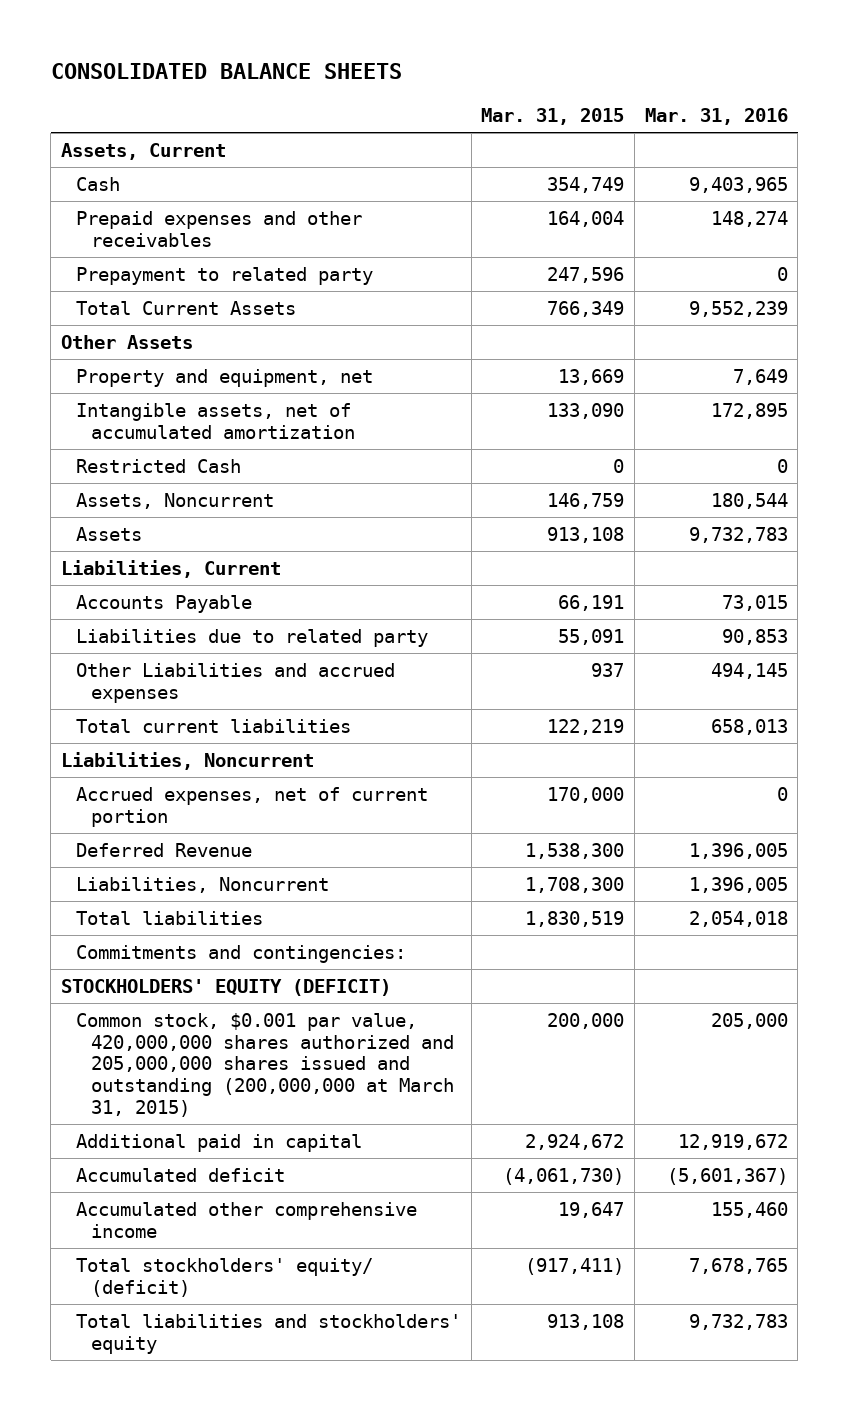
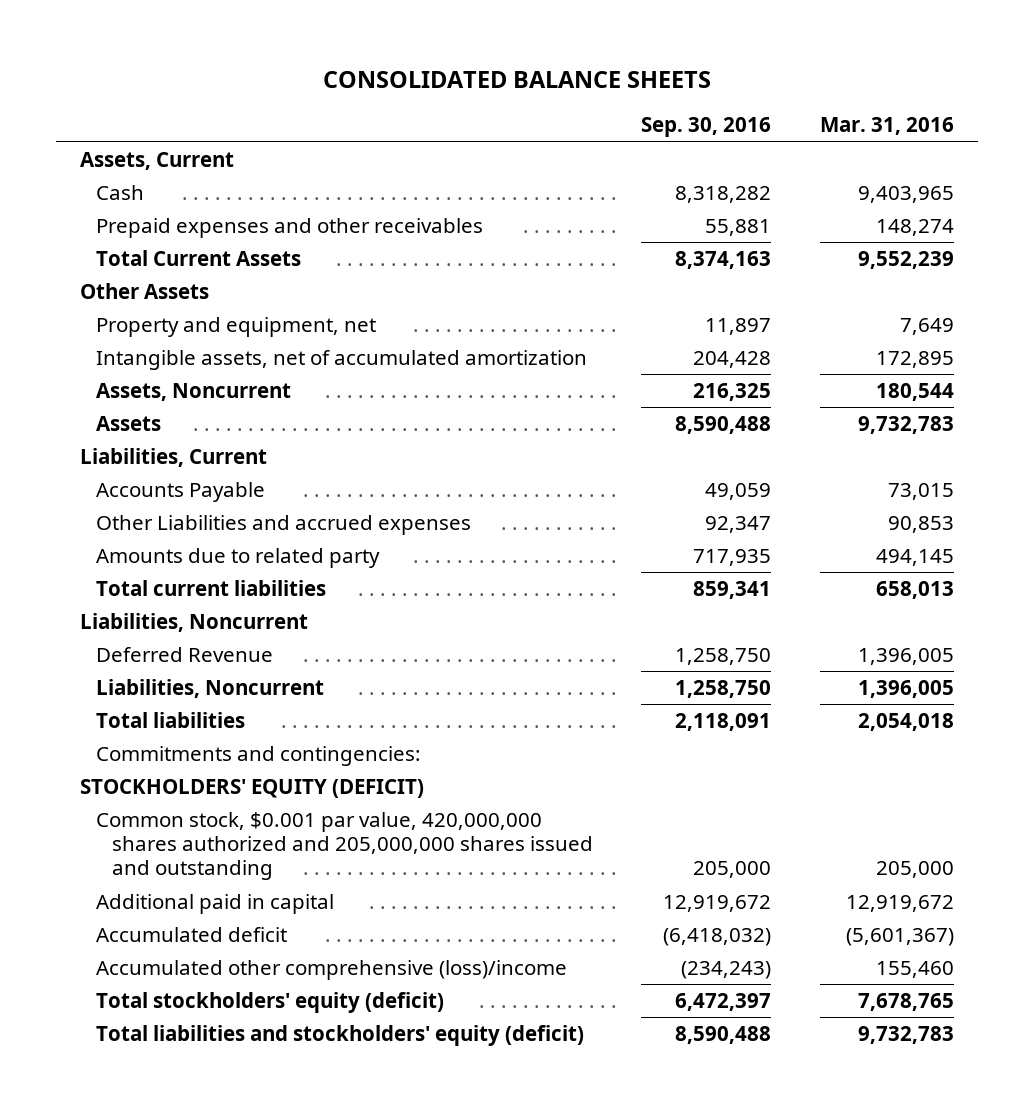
- | Mar. 31, 2015 | Mar. 31, 2016
+ | Sep. 30, 2016 | Mar. 31, 2016
- Prepayment to related party | 247,596 | 0
- Restricted Cash | 0 | 0
- Liabilities due to related party | 55,091 | 90,853
- Other Liabilities and accrued expenses | 937 | 494,145
+ Other Liabilities and accrued expenses | 92,347 | 90,853
+ Amounts due to related party | 717,935 | 494,145
- Accrued expenses, net of current portion | 170,000 | 0
- Common stock, $0.001 par value, 420,000,000 shares authorized and 205,000,000 shares issued and outstanding (200,000,000 at March 31, 2015) | 200,000 | 205,000
+ Common stock, $0.001 par value, 420,000,000 shares authorized and 205,000,000 shares issued and outstanding | 205,000 | 205,000
- Accumulated other comprehensive income | 19,647 | 155,460
- Total stockholders' equity/ (deficit) | (917,411) | 7,678,765
- Total liabilities and stockholders' equity | 913,108 | 9,732,783
+ Accumulated other comprehensive (loss)/income | (234,243) | 155,460
+ Total stockholders' equity (deficit) | 6,472,397 | 7,678,765
+ Total liabilities and stockholders' equity (deficit) | 8,590,488 | 9,732,783

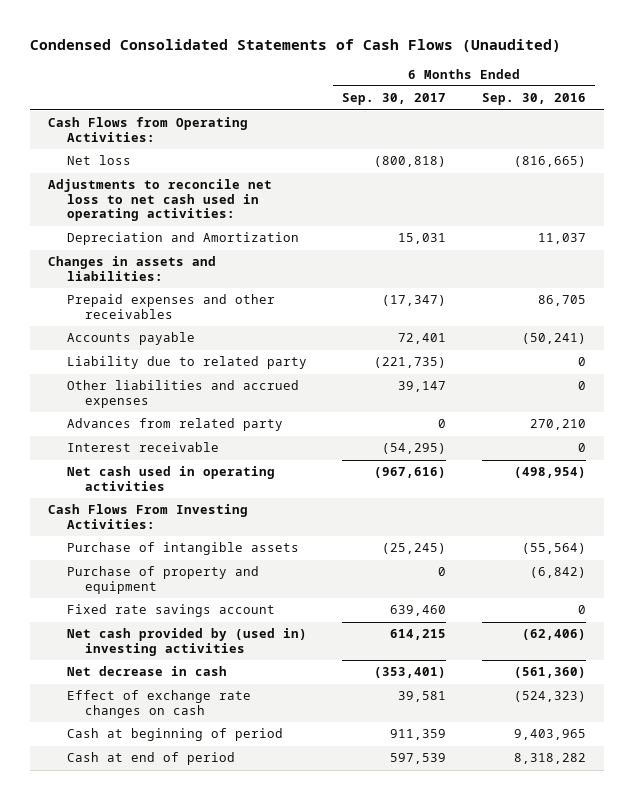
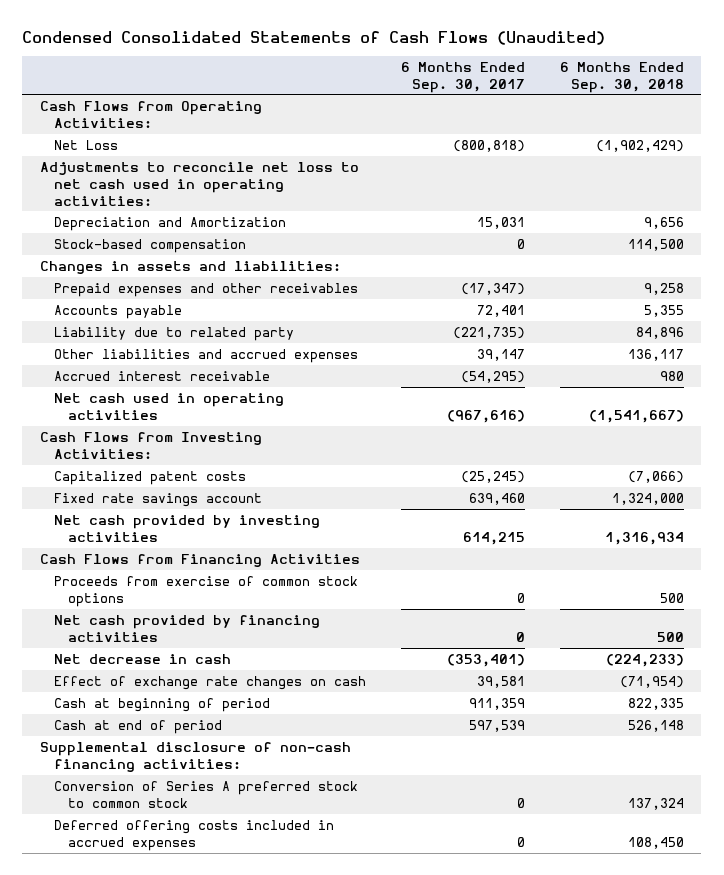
- | 6 Months Ended Sep. 30, 2017 | 6 Months Ended Sep. 30, 2016
+ | 6 Months Ended Sep. 30, 2017 | 6 Months Ended Sep. 30, 2018
- Net loss | (800,818) | (816,665)
+ Net Loss | (800,818) | (1,902,429)
+ Stock-based compensation | 0 | 114,500
- Advances from related party | 0 | 270,210
- Interest receivable | (54,295) | 0
+ Accrued interest receivable | (54,295) | 980
- Cash Flows From Investing Activities:
- Purchase of intangible assets | (25,245) | (55,564)
- Purchase of property and equipment | 0 | (6,842)
+ Cash Flows from Investing Activities:
+ Capitalized patent costs | (25,245) | (7,066)
- Net cash provided by (used in) investing activities | 614,215 | (62,406)
+ Net cash provided by investing activities | 614,215 | 1,316,934
+ Cash Flows from Financing Activities
+ Proceeds from exercise of common stock options | 0 | 500
+ Net cash provided by financing activities | 0 | 500
+ Supplemental disclosure of non-cash financing activities:
+ Conversion of Series A preferred stock to common stock | 0 | 137,324
+ Deferred offering costs included in accrued expenses | 0 | 108,450

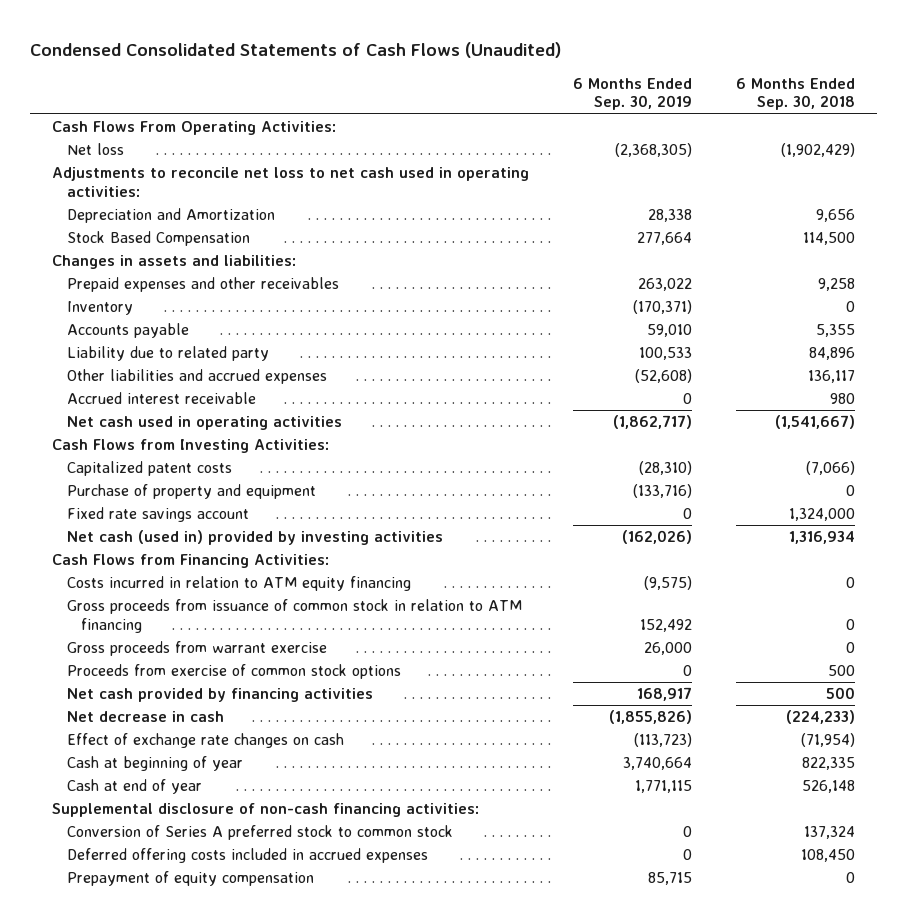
- | 6 Months Ended Sep. 30, 2017 | 6 Months Ended Sep. 30, 2018
+ | 6 Months Ended Sep. 30, 2019 | 6 Months Ended Sep. 30, 2018
- Cash Flows from Operating Activities:
- Net Loss | (800,818) | (1,902,429)
+ Cash Flows From Operating Activities:
+ Net loss | (2,368,305) | (1,902,429)
- Stock-based compensation | 0 | 114,500
+ Stock Based Compensation | 277,664 | 114,500
+ Inventory | (170,371) | 0
+ Purchase of property and equipment | (133,716) | 0
- Net cash provided by investing activities | 614,215 | 1,316,934
- Cash Flows from Financing Activities
+ Net cash (used in) provided by investing activities | (162,026) | 1,316,934
+ Cash Flows from Financing Activities:
+ Costs incurred in relation to ATM equity financing | (9,575) | 0
+ Gross proceeds from issuance of common stock in relation to ATM financing | 152,492 | 0
+ Gross proceeds from warrant exercise | 26,000 | 0
- Cash at beginning of period | 911,359 | 822,335
- Cash at end of period | 597,539 | 526,148
+ Cash at beginning of year | 3,740,664 | 822,335
+ Cash at end of year | 1,771,115 | 526,148
+ Prepayment of equity compensation | 85,715 | 0

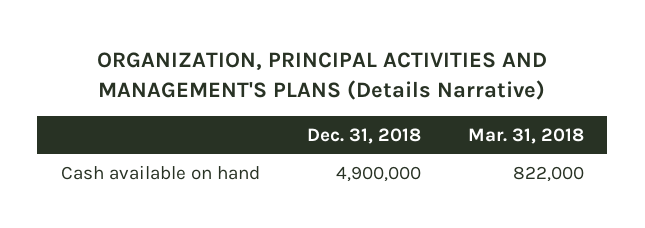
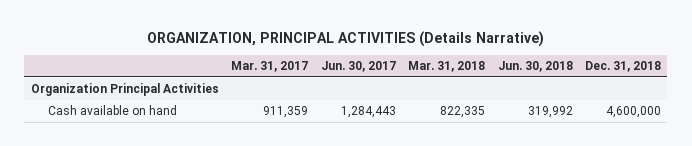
- ORGANIZATION, PRINCIPAL ACTIVITIES AND MANAGEMENT'S PLANS (Details Narrative)
+ ORGANIZATION, PRINCIPAL ACTIVITIES (Details Narrative)
- | Dec. 31, 2018 | Mar. 31, 2018
+ | Mar. 31, 2017 | Jun. 30, 2017 | Mar. 31, 2018 | Jun. 30, 2018 | Dec. 31, 2018
- Cash available on hand | 4,900,000 | 822,000
+ Organization Principal Activities
+ Cash available on hand | 911,359 | 1,284,443 | 822,335 | 319,992 | 4,600,000

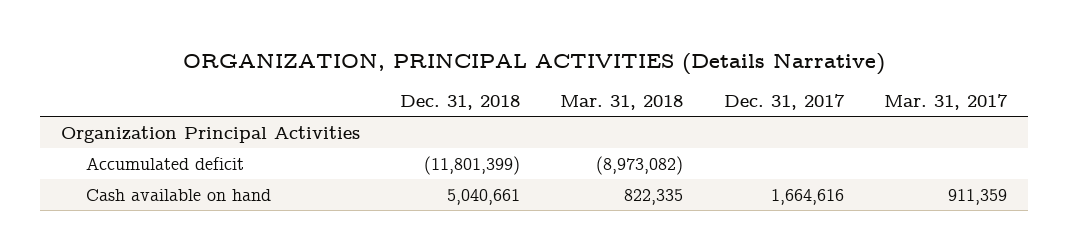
- | Mar. 31, 2017 | Jun. 30, 2017 | Mar. 31, 2018 | Jun. 30, 2018 | Dec. 31, 2018
+ | Dec. 31, 2018 | Mar. 31, 2018 | Dec. 31, 2017 | Mar. 31, 2017
- Cash available on hand | 911,359 | 1,284,443 | 822,335 | 319,992 | 4,600,000
+ Accumulated deficit | (11,801,399) | (8,973,082) | |
+ Cash available on hand | 5,040,661 | 822,335 | 1,664,616 | 911,359

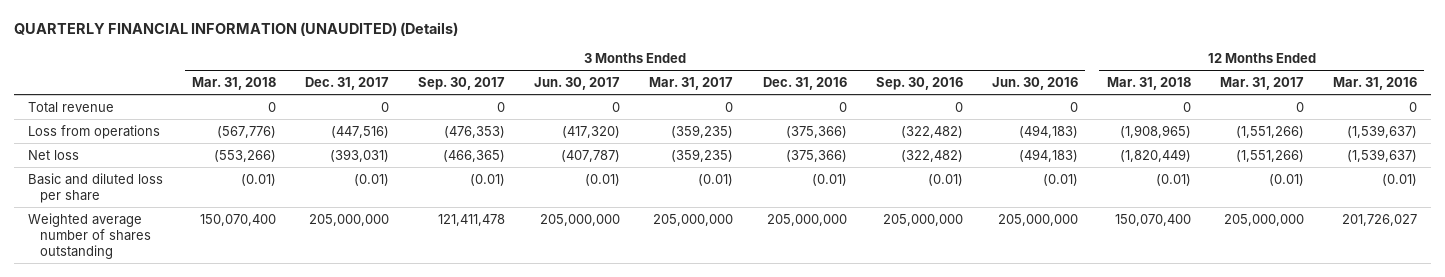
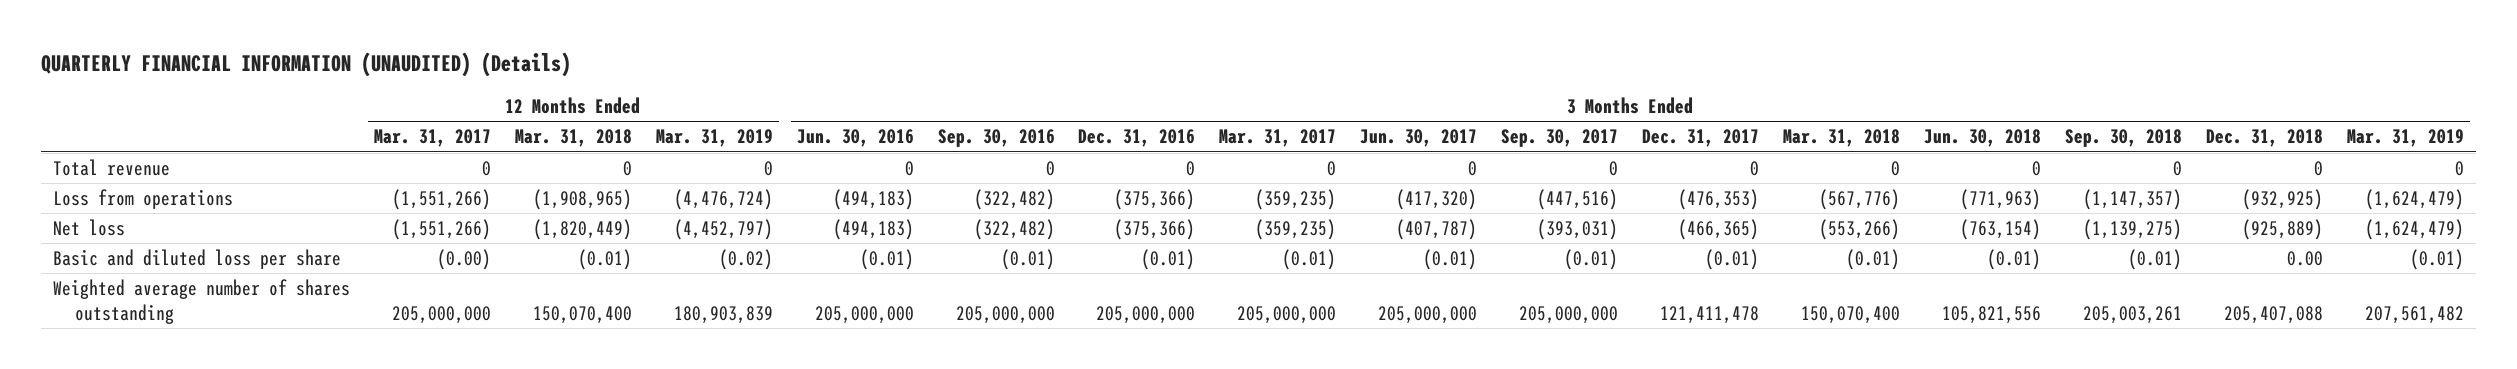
- | 3 Months Ended Mar. 31, 2018 | 3 Months Ended Dec. 31, 2017 | 3 Months Ended Sep. 30, 2017 | 3 Months Ended Jun. 30, 2017 | 3 Months Ended Mar. 31, 2017 | 3 Months Ended Dec. 31, 2016 | 3 Months Ended Sep. 30, 2016 | 3 Months Ended Jun. 30, 2016 | 12 Months Ended Mar. 31, 2018 | 12 Months Ended Mar. 31, 2017 | 12 Months Ended Mar. 31, 2016
+ | 12 Months Ended Mar. 31, 2017 | 12 Months Ended Mar. 31, 2018 | 12 Months Ended Mar. 31, 2019 | 3 Months Ended Jun. 30, 2016 | 3 Months Ended Sep. 30, 2016 | 3 Months Ended Dec. 31, 2016 | 3 Months Ended Mar. 31, 2017 | 3 Months Ended Jun. 30, 2017 | 3 Months Ended Sep. 30, 2017 | 3 Months Ended Dec. 31, 2017 | 3 Months Ended Mar. 31, 2018 | 3 Months Ended Jun. 30, 2018 | 3 Months Ended Sep. 30, 2018 | 3 Months Ended Dec. 31, 2018 | 3 Months Ended Mar. 31, 2019
- Loss from operations | (567,776) | (447,516) | (476,353) | (417,320) | (359,235) | (375,366) | (322,482) | (494,183) | (1,908,965) | (1,551,266) | (1,539,637)
- Net loss | (553,266) | (393,031) | (466,365) | (407,787) | (359,235) | (375,366) | (322,482) | (494,183) | (1,820,449) | (1,551,266) | (1,539,637)
- Basic and diluted loss per share | (0.01) | (0.01) | (0.01) | (0.01) | (0.01) | (0.01) | (0.01) | (0.01) | (0.01) | (0.01) | (0.01)
- Weighted average number of shares outstanding | 150,070,400 | 205,000,000 | 121,411,478 | 205,000,000 | 205,000,000 | 205,000,000 | 205,000,000 | 205,000,000 | 150,070,400 | 205,000,000 | 201,726,027
+ Loss from operations | (1,551,266) | (1,908,965) | (4,476,724) | (494,183) | (322,482) | (375,366) | (359,235) | (417,320) | (447,516) | (476,353) | (567,776) | (771,963) | (1,147,357) | (932,925) | (1,624,479)
+ Net loss | (1,551,266) | (1,820,449) | (4,452,797) | (494,183) | (322,482) | (375,366) | (359,235) | (407,787) | (393,031) | (466,365) | (553,266) | (763,154) | (1,139,275) | (925,889) | (1,624,479)
+ Basic and diluted loss per share | (0.00) | (0.01) | (0.02) | (0.01) | (0.01) | (0.01) | (0.01) | (0.01) | (0.01) | (0.01) | (0.01) | (0.01) | (0.01) | 0.00 | (0.01)
+ Weighted average number of shares outstanding | 205,000,000 | 150,070,400 | 180,903,839 | 205,000,000 | 205,000,000 | 205,000,000 | 205,000,000 | 205,000,000 | 205,000,000 | 121,411,478 | 150,070,400 | 105,821,556 | 205,003,261 | 205,407,088 | 207,561,482

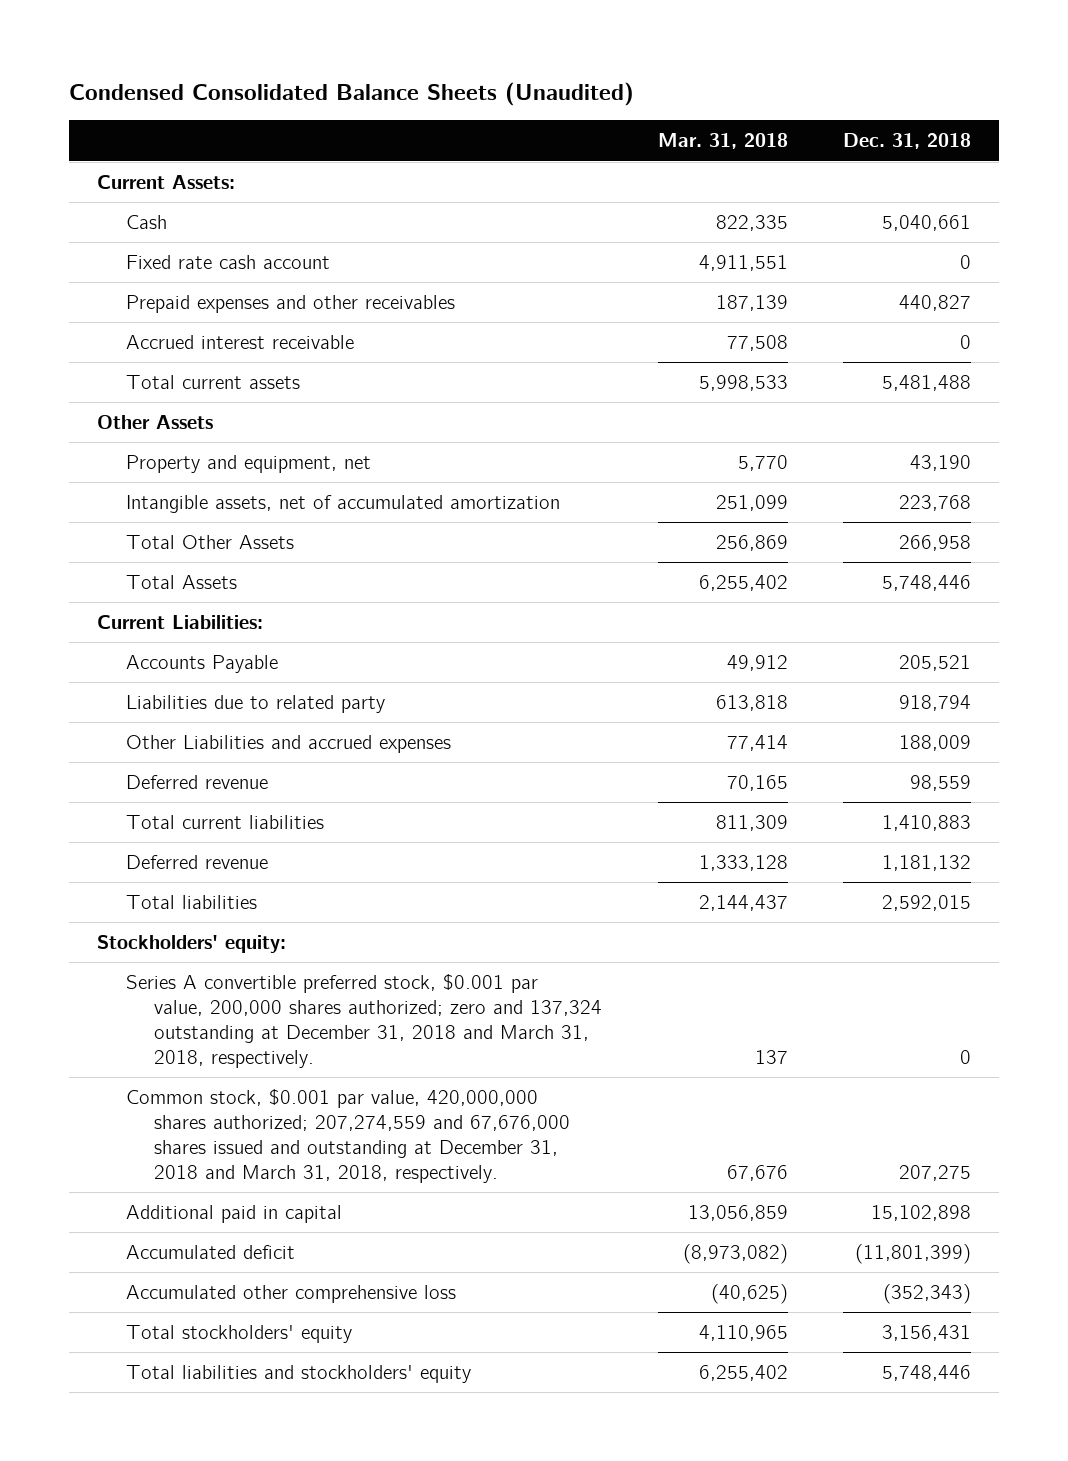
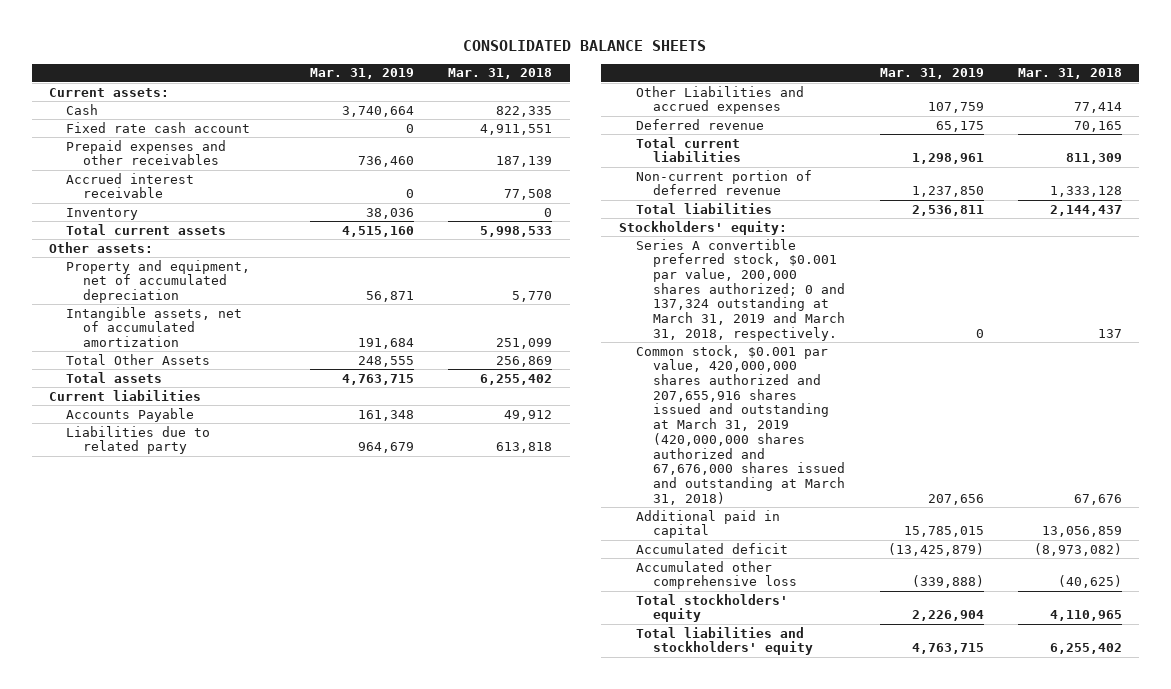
- Condensed Consolidated Balance Sheets (Unaudited)
+ CONSOLIDATED BALANCE SHEETS
- | Mar. 31, 2018 | Dec. 31, 2018
+ | Mar. 31, 2019 | Mar. 31, 2018
- Current Assets:
+ Current assets:
+ Inventory | 38,036 | 0
- Other Assets
- Property and equipment, net | 5,770 | 43,190
+ Other assets:
+ Property and equipment, net of accumulated depreciation | 56,871 | 5,770
- Total Assets | 6,255,402 | 5,748,446
- Current Liabilities:
+ Total assets | 4,763,715 | 6,255,402
+ Current liabilities
- Deferred revenue | 1,333,128 | 1,181,132
+ Non-current portion of deferred revenue | 1,237,850 | 1,333,128
- Series A convertible preferred stock, $0.001 par value, 200,000 shares authorized; zero and 137,324 outstanding at December 31, 2018 and March 31, 2018, respectively. | 137 | 0
- Common stock, $0.001 par value, 420,000,000 shares authorized; 207,274,559 and 67,676,000 shares issued and outstanding at December 31, 2018 and March 31, 2018, respectively. | 67,676 | 207,275
+ Series A convertible preferred stock, $0.001 par value, 200,000 shares authorized; 0 and 137,324 outstanding at March 31, 2019 and March 31, 2018, respectively. | 0 | 137
+ Common stock, $0.001 par value, 420,000,000 shares authorized and 207,655,916 shares issued and outstanding at March 31, 2019 (420,000,000 shares authorized and 67,676,000 shares issued and outstanding at March 31, 2018) | 207,656 | 67,676

